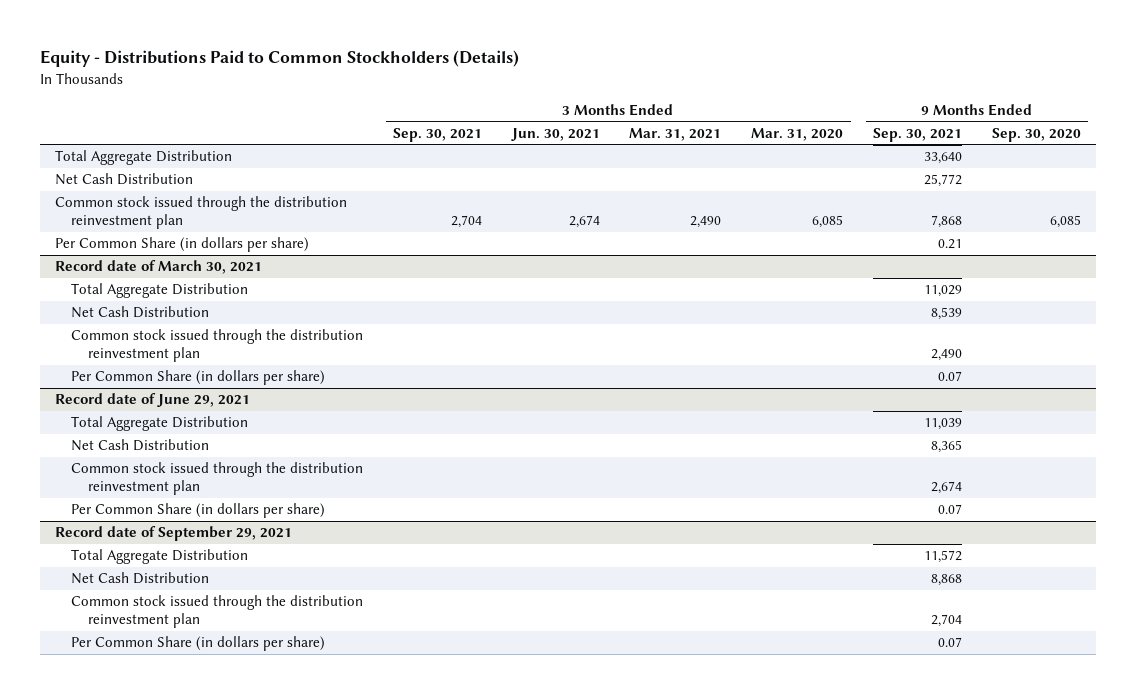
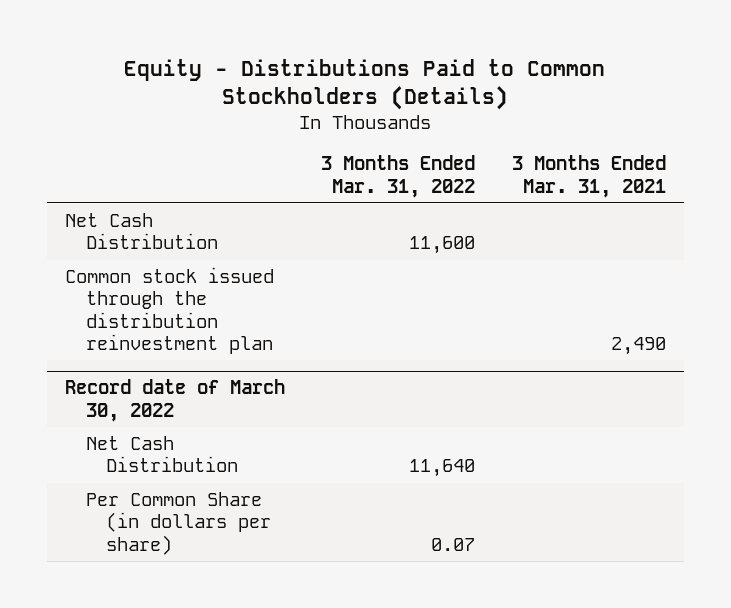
- | 3 Months Ended Sep. 30, 2021 | 3 Months Ended Jun. 30, 2021 | 3 Months Ended Mar. 31, 2021 | 3 Months Ended Mar. 31, 2020 | 9 Months Ended Sep. 30, 2021 | 9 Months Ended Sep. 30, 2020
+ | 3 Months Ended Mar. 31, 2022 | 3 Months Ended Mar. 31, 2021
- Total Aggregate Distribution | | | | | 33,640 |
- Per Common Share (in dollars per share) | | | | | 0.21 |
- Record date of March 30, 2021
- Total Aggregate Distribution | | | | | 11,029 |
+ Record date of March 30, 2022
- Common stock issued through the distribution reinvestment plan | | | | | 2,490 |
- Record date of June 29, 2021
- Total Aggregate Distribution | | | | | 11,039 |
- Net Cash Distribution | | | | | 8,365 |
- Common stock issued through the distribution reinvestment plan | | | | | 2,674 |
- Per Common Share (in dollars per share) | | | | | 0.07 |
- Record date of September 29, 2021
- Total Aggregate Distribution | | | | | 11,572 |
- Net Cash Distribution | | | | | 8,868 |
- Common stock issued through the distribution reinvestment plan | | | | | 2,704 |
- Per Common Share (in dollars per share) | | | | | 0.07 |

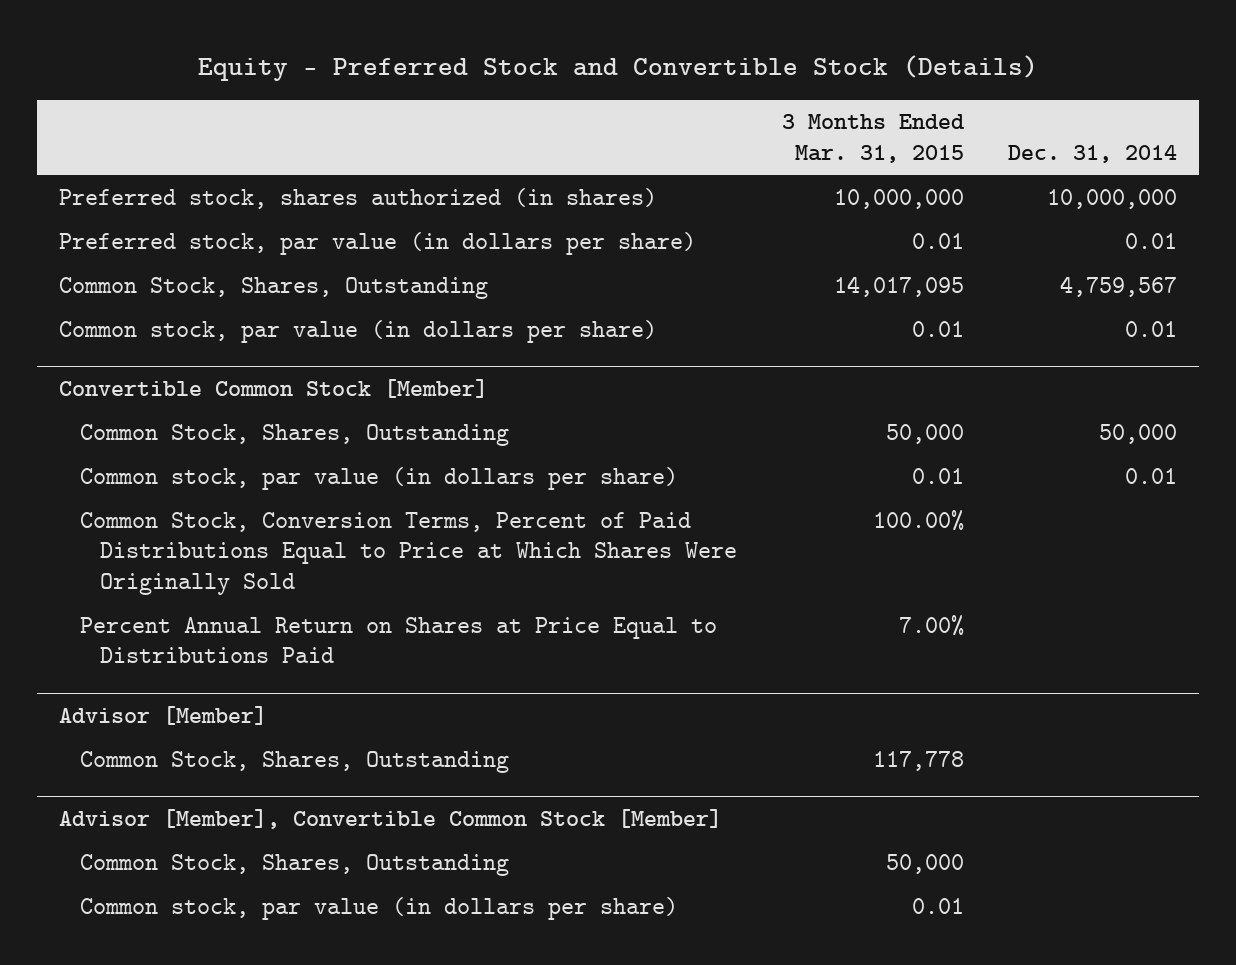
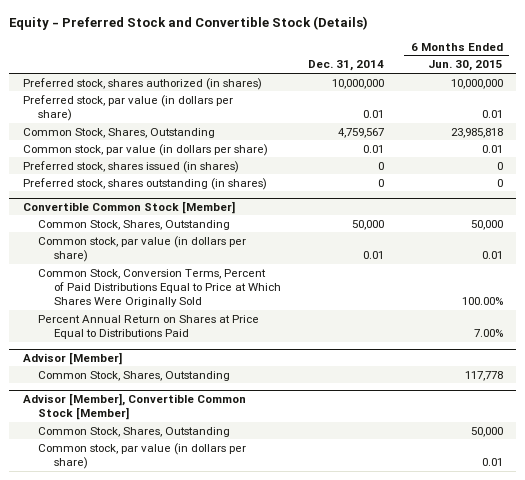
- | 3 Months Ended Mar. 31, 2015 | Dec. 31, 2014
+ | Dec. 31, 2014 | 6 Months Ended Jun. 30, 2015
+ Preferred stock, shares issued (in shares) | 0 | 0
+ Preferred stock, shares outstanding (in shares) | 0 | 0

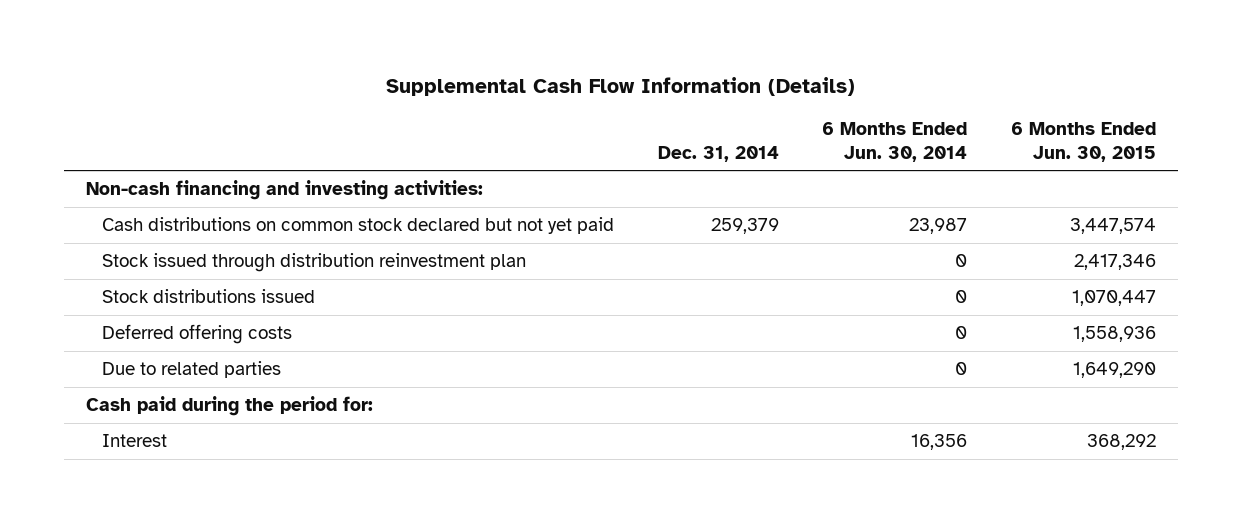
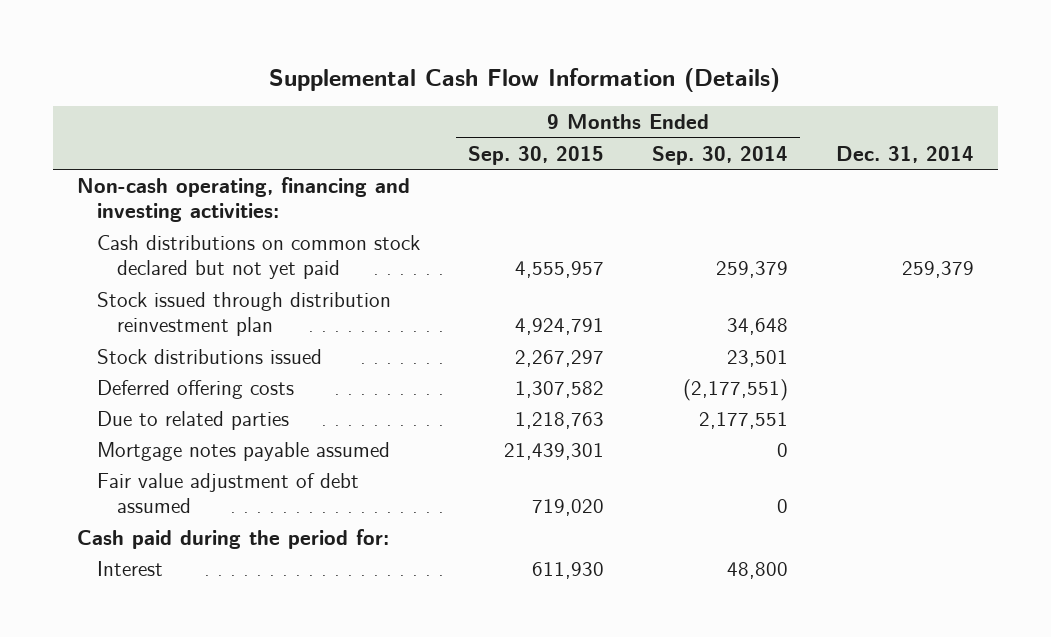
- | Dec. 31, 2014 | 6 Months Ended Jun. 30, 2014 | 6 Months Ended Jun. 30, 2015
+ | 9 Months Ended Sep. 30, 2015 | 9 Months Ended Sep. 30, 2014 | Dec. 31, 2014
- Non-cash financing and investing activities:
+ Non-cash operating, financing and investing activities:
+ Mortgage notes payable assumed | 21,439,301 | 0 |
+ Fair value adjustment of debt assumed | 719,020 | 0 |

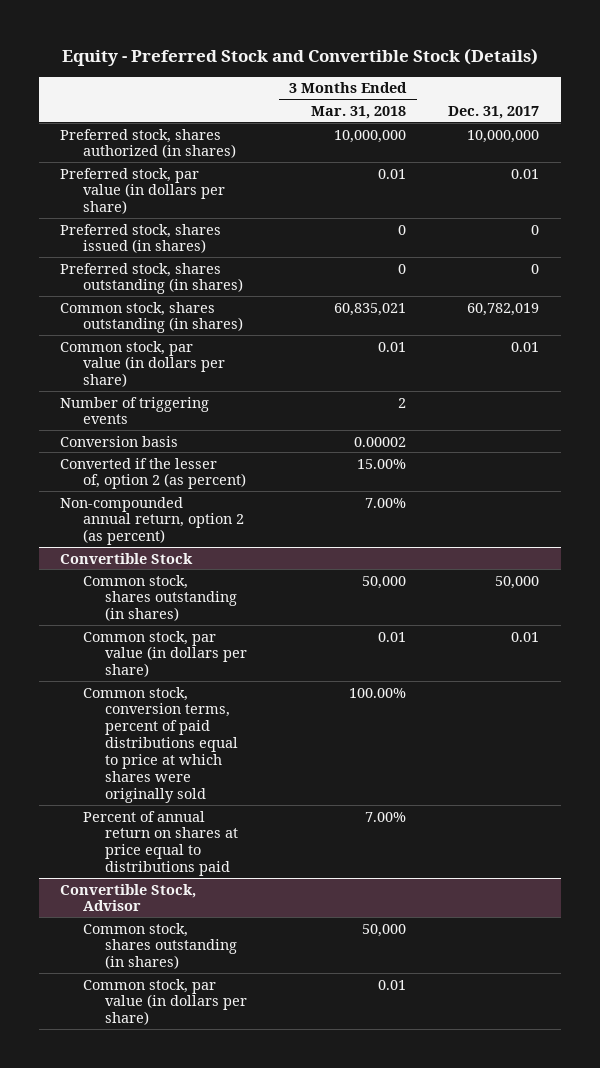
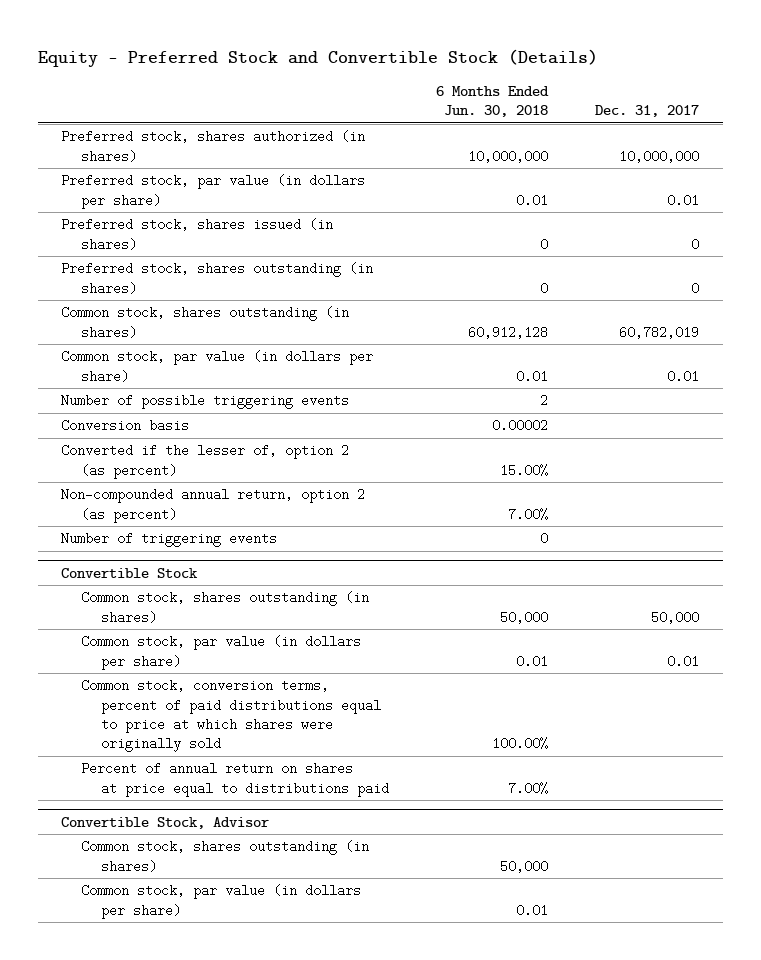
- | 3 Months Ended Mar. 31, 2018 | Dec. 31, 2017
+ | 6 Months Ended Jun. 30, 2018 | Dec. 31, 2017
+ Number of possible triggering events | 2 |
moved down: Number of triggering events | 0 |

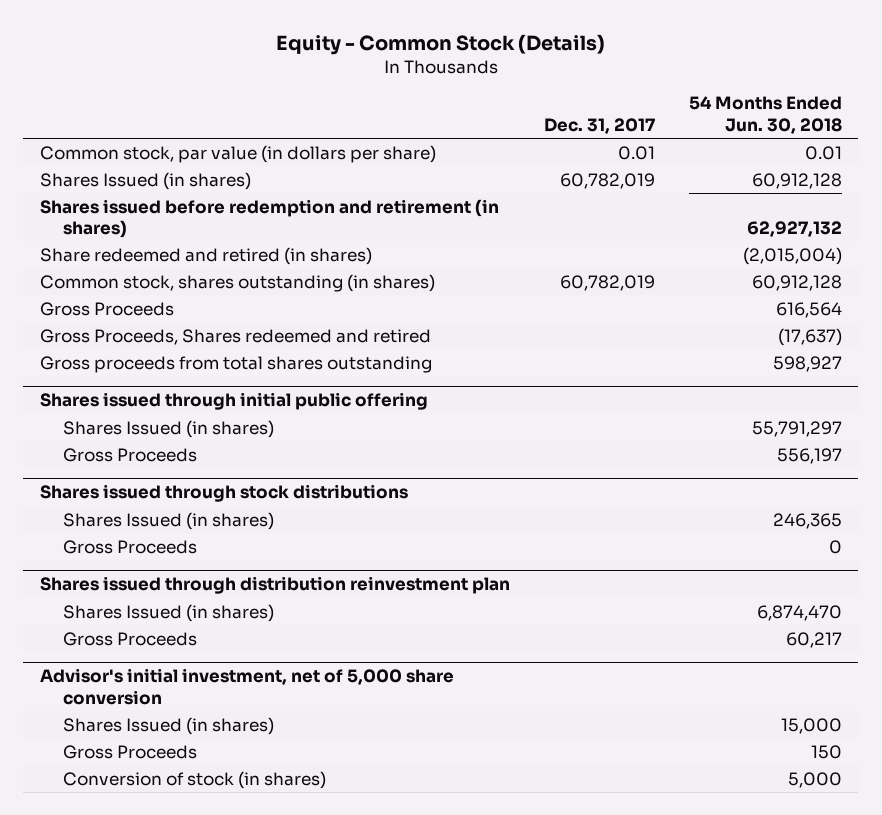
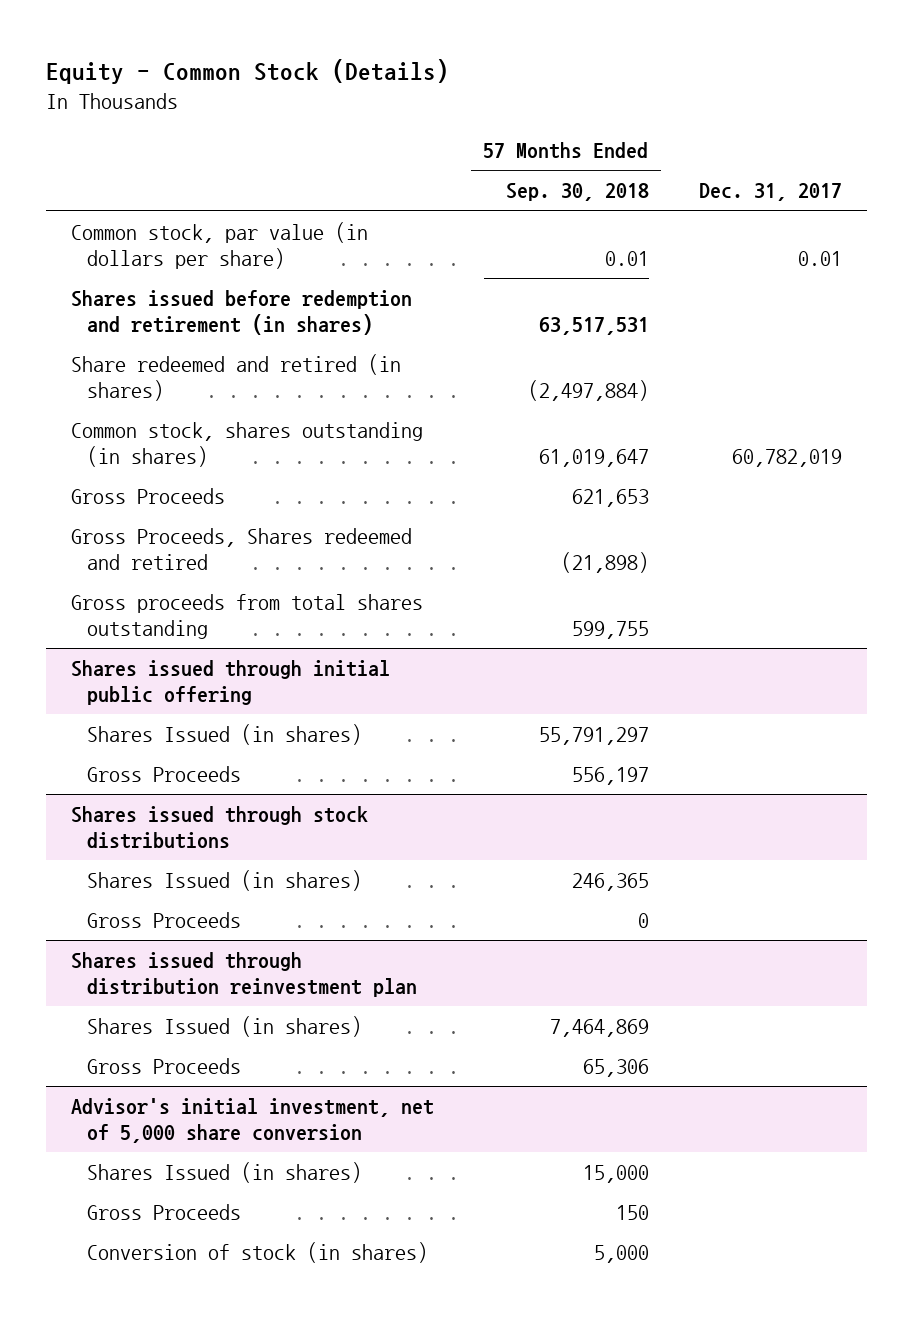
- | Dec. 31, 2017 | 54 Months Ended Jun. 30, 2018
+ | 57 Months Ended Sep. 30, 2018 | Dec. 31, 2017
- Shares Issued (in shares) | 60,782,019 | 60,912,128

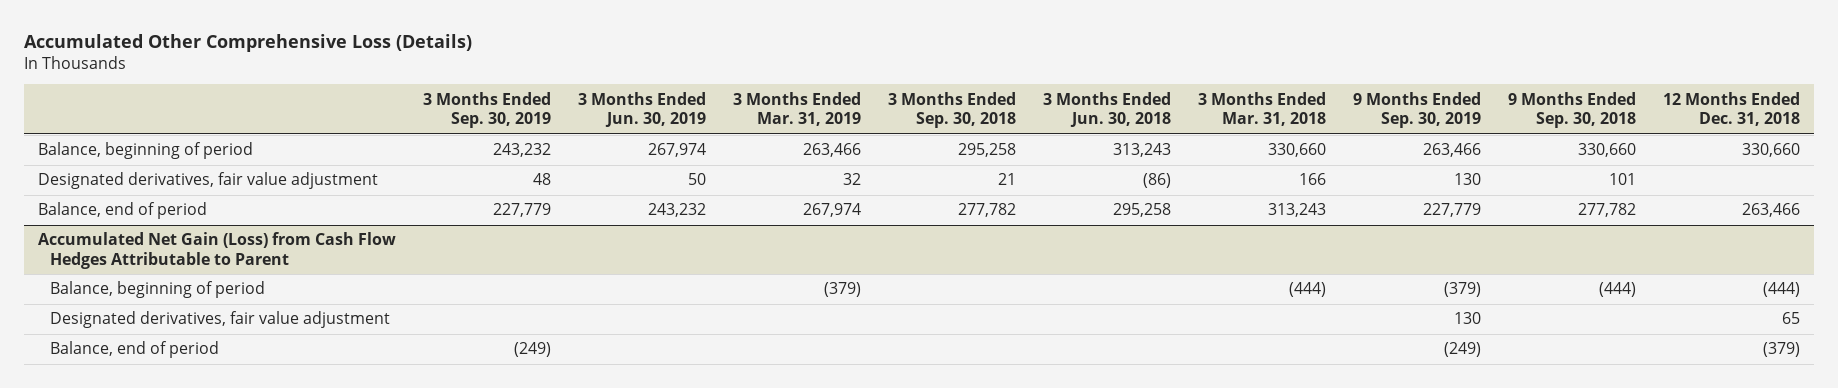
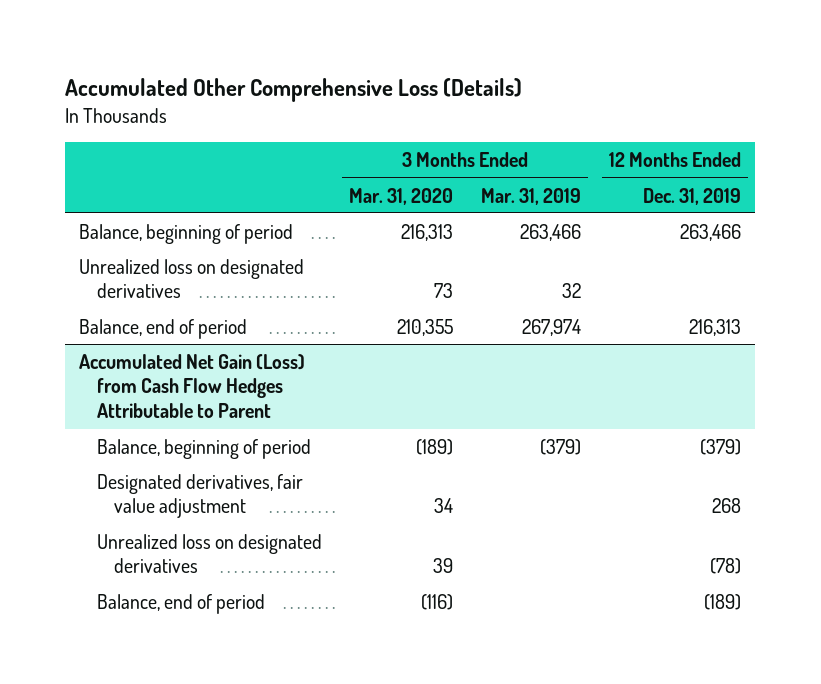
- | 3 Months Ended Sep. 30, 2019 | 3 Months Ended Jun. 30, 2019 | 3 Months Ended Mar. 31, 2019 | 3 Months Ended Sep. 30, 2018 | 3 Months Ended Jun. 30, 2018 | 3 Months Ended Mar. 31, 2018 | 9 Months Ended Sep. 30, 2019 | 9 Months Ended Sep. 30, 2018 | 12 Months Ended Dec. 31, 2018
+ | 3 Months Ended Mar. 31, 2020 | 3 Months Ended Mar. 31, 2019 | 12 Months Ended Dec. 31, 2019
- Designated derivatives, fair value adjustment | 48 | 50 | 32 | 21 | (86) | 166 | 130 | 101 |
+ Unrealized loss on designated derivatives | 73 | 32 |
@ Accumulated Net Gain (Loss) from Cash Flow Hedges Attributable to Parent
+ Unrealized loss on designated derivatives | 39 | | (78)

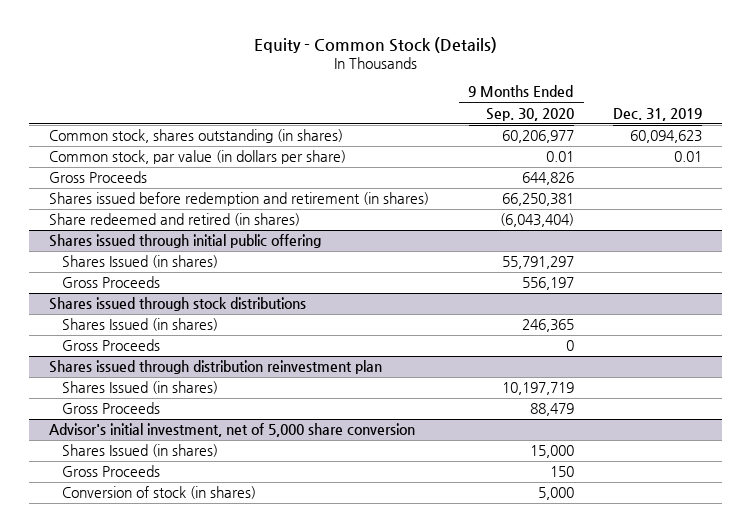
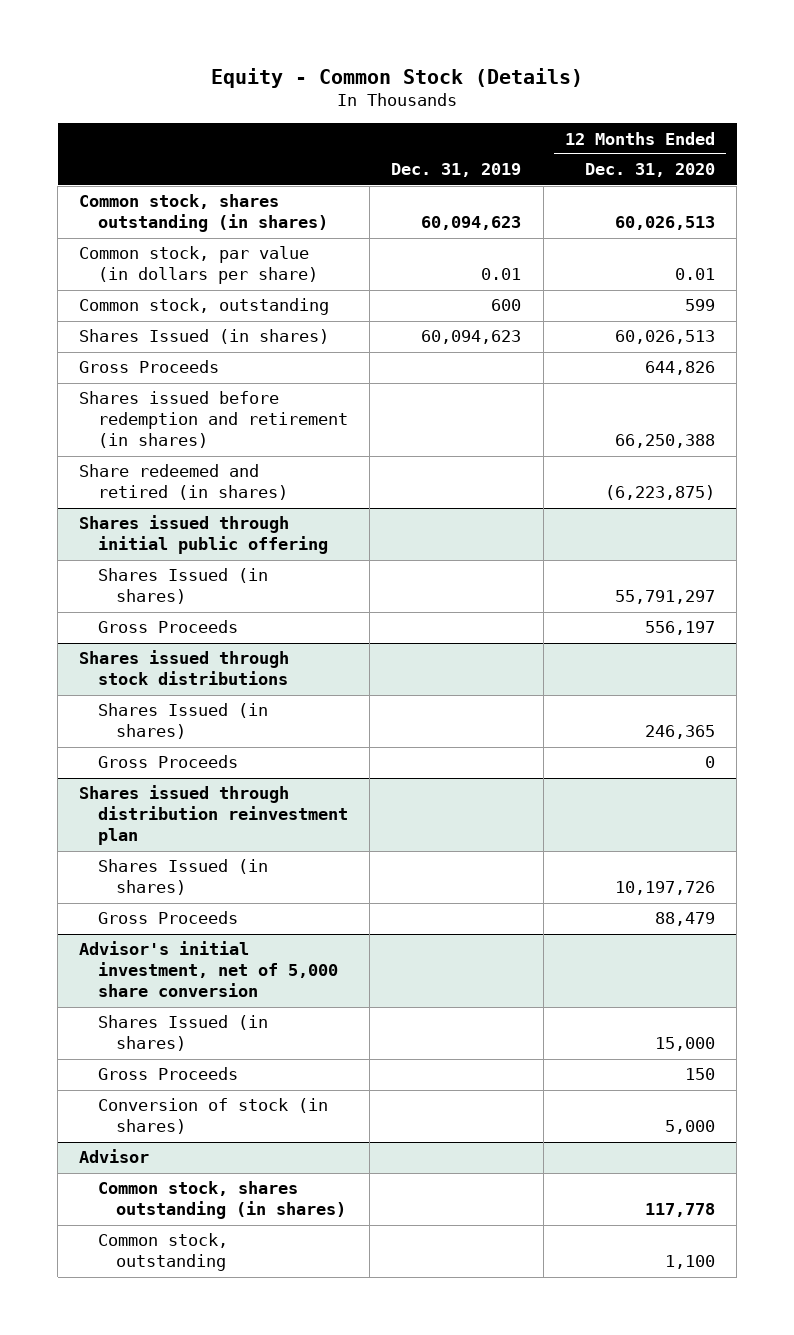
- | 9 Months Ended Sep. 30, 2020 | Dec. 31, 2019
+ | Dec. 31, 2019 | 12 Months Ended Dec. 31, 2020
+ Common stock, outstanding | 600 | 599
+ Shares Issued (in shares) | 60,094,623 | 60,026,513
+ Advisor
+ Common stock, shares outstanding (in shares) | | 117,778
+ Common stock, outstanding | | 1,100

